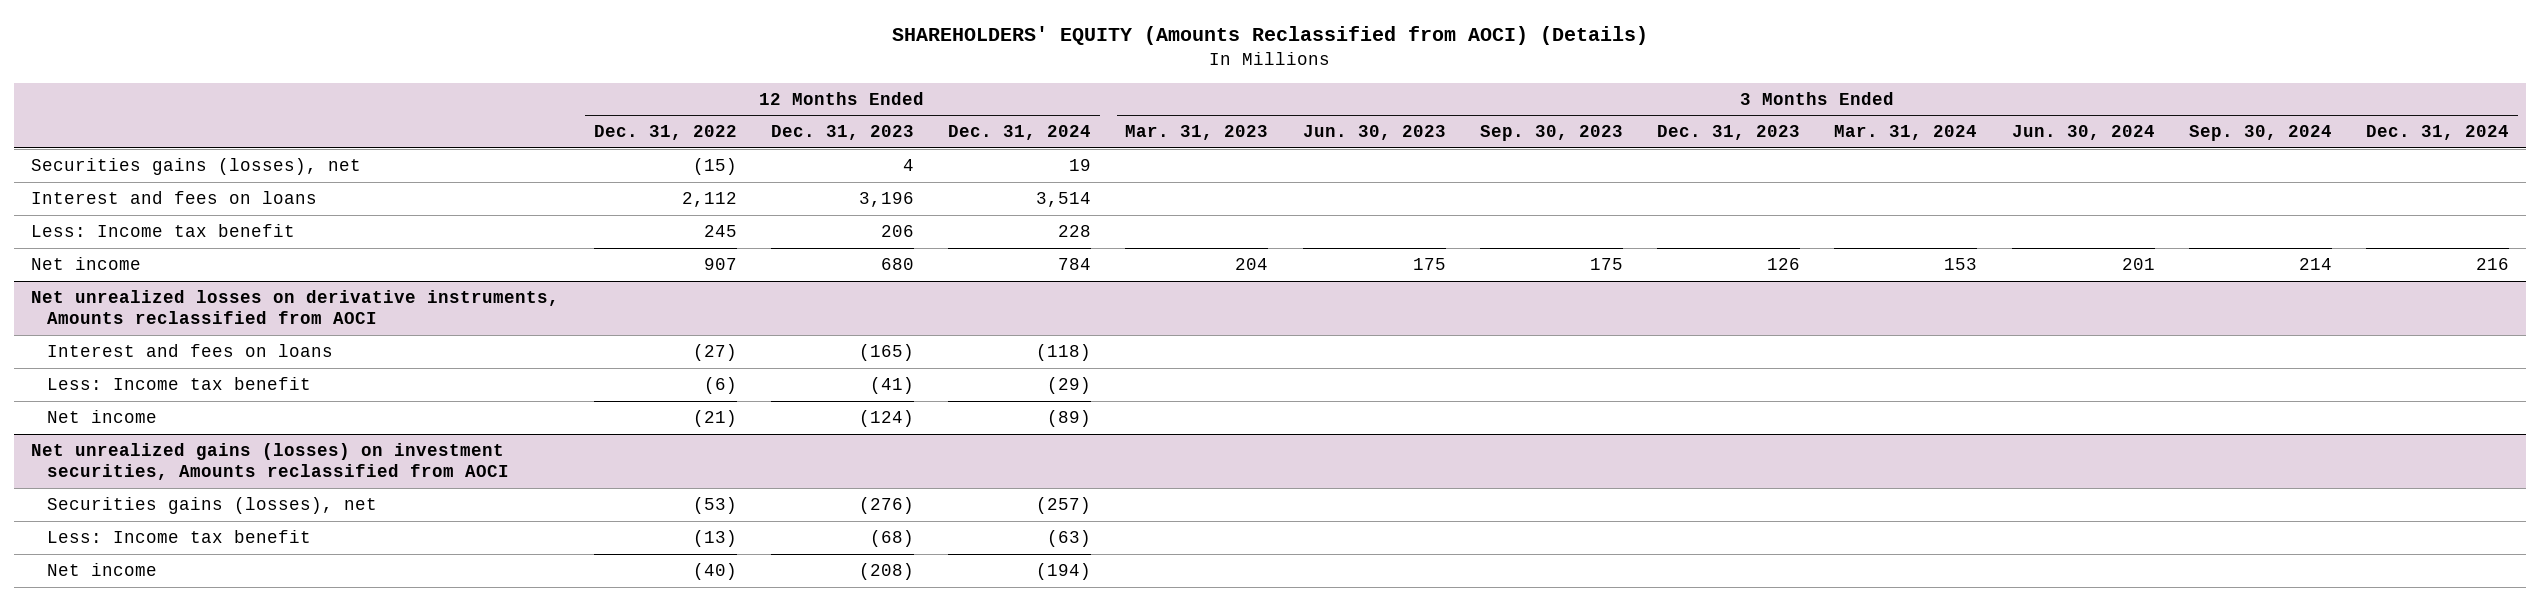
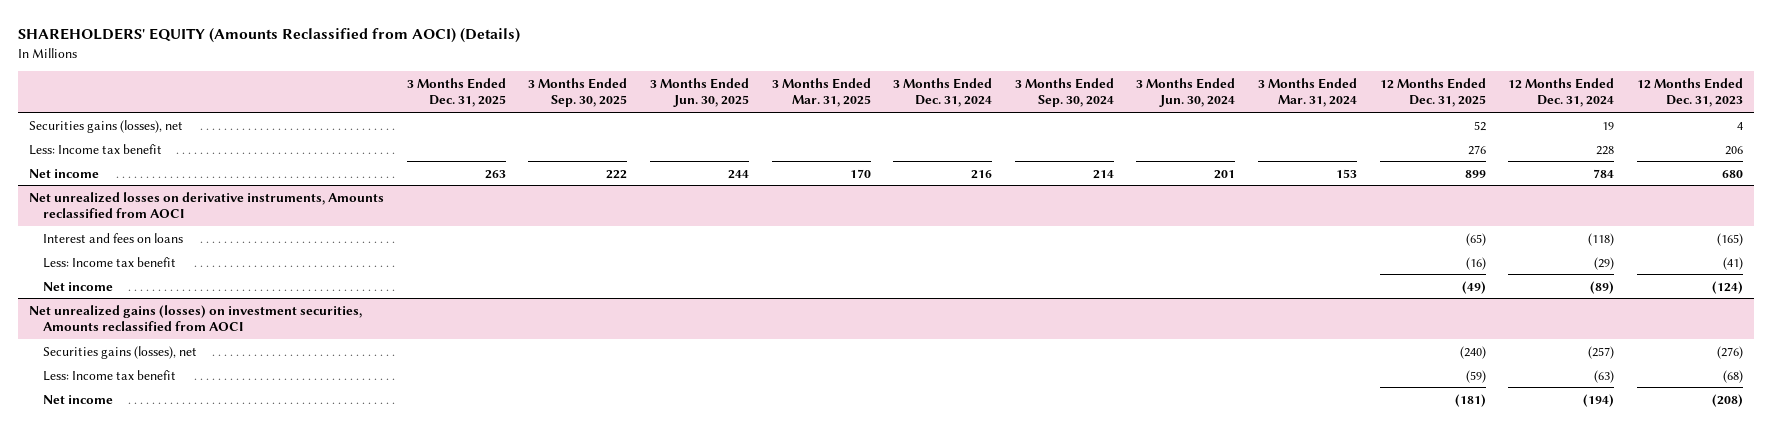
- | 12 Months Ended Dec. 31, 2022 | 12 Months Ended Dec. 31, 2023 | 12 Months Ended Dec. 31, 2024 | 3 Months Ended Mar. 31, 2023 | 3 Months Ended Jun. 30, 2023 | 3 Months Ended Sep. 30, 2023 | 3 Months Ended Dec. 31, 2023 | 3 Months Ended Mar. 31, 2024 | 3 Months Ended Jun. 30, 2024 | 3 Months Ended Sep. 30, 2024 | 3 Months Ended Dec. 31, 2024
+ | 3 Months Ended Dec. 31, 2025 | 3 Months Ended Sep. 30, 2025 | 3 Months Ended Jun. 30, 2025 | 3 Months Ended Mar. 31, 2025 | 3 Months Ended Dec. 31, 2024 | 3 Months Ended Sep. 30, 2024 | 3 Months Ended Jun. 30, 2024 | 3 Months Ended Mar. 31, 2024 | 12 Months Ended Dec. 31, 2025 | 12 Months Ended Dec. 31, 2024 | 12 Months Ended Dec. 31, 2023
- Interest and fees on loans | 2,112 | 3,196 | 3,514 | | | | | | | |

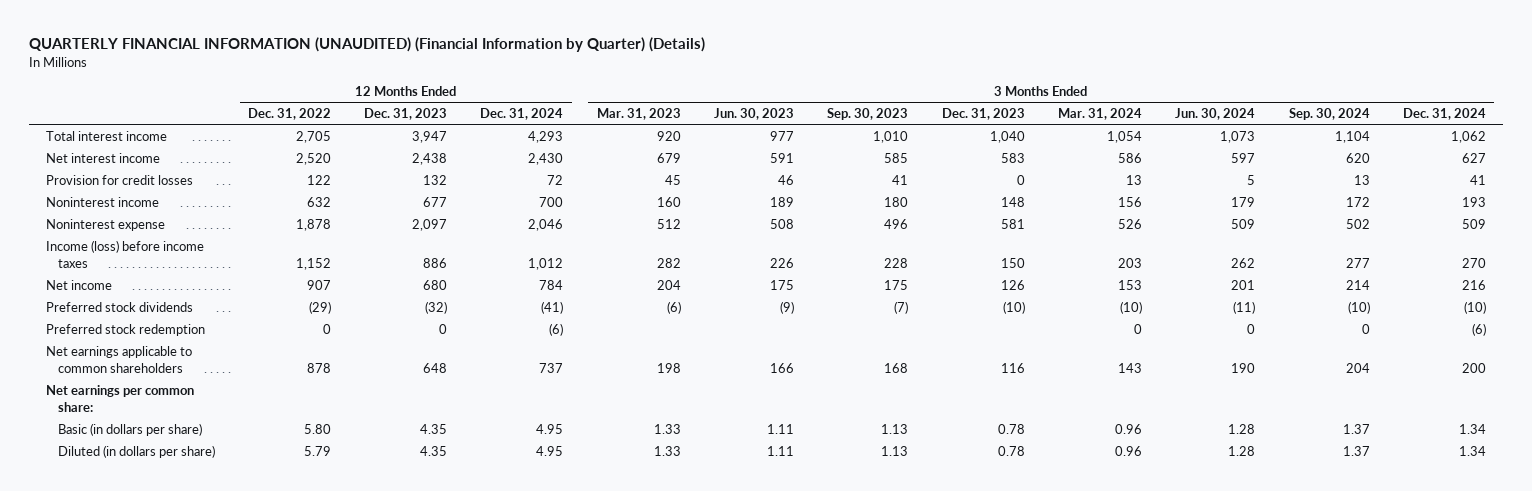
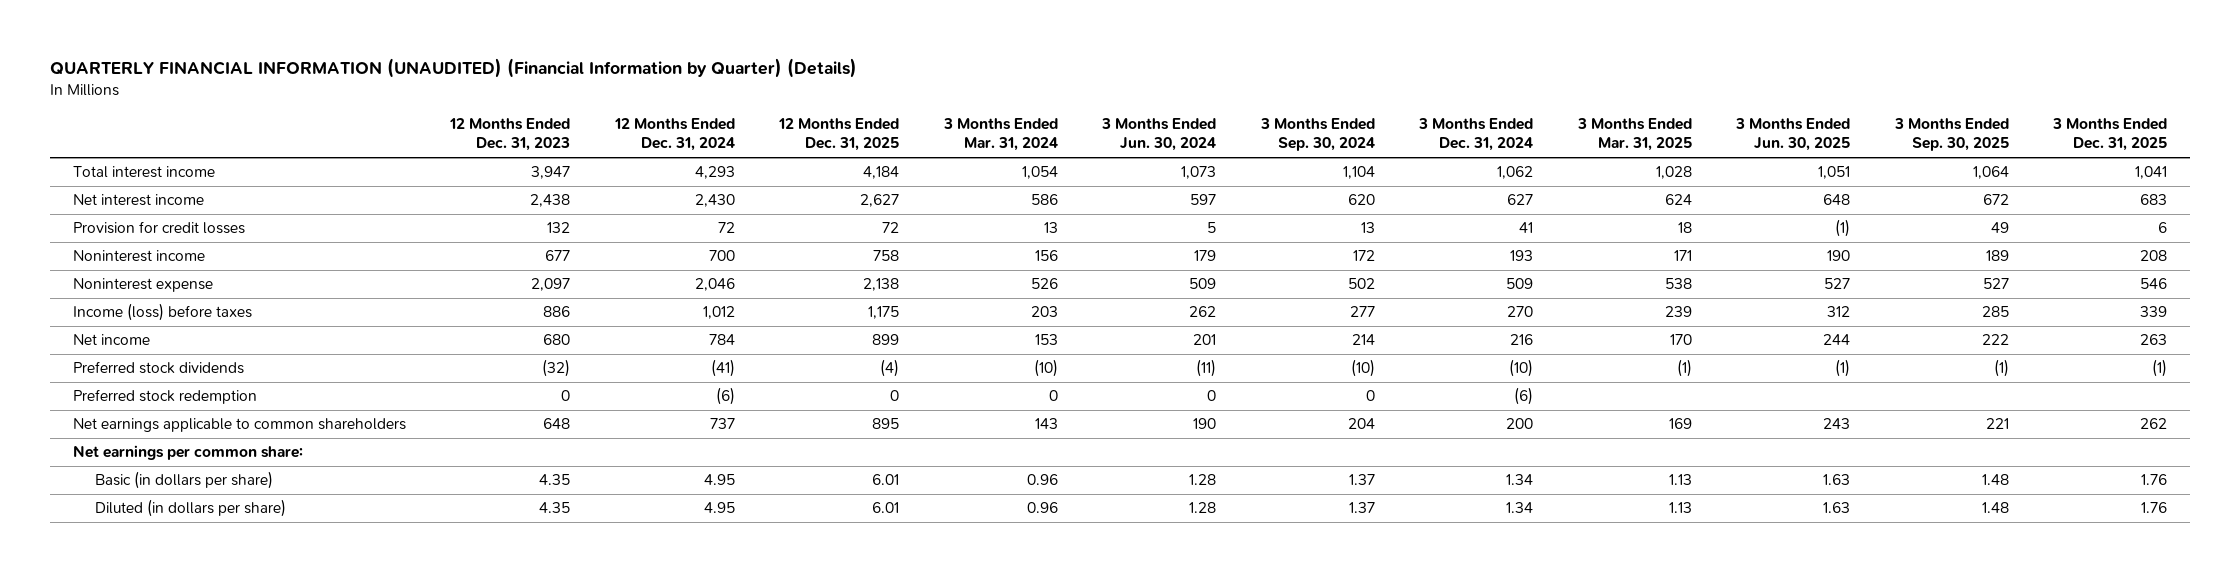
- | 12 Months Ended Dec. 31, 2022 | 12 Months Ended Dec. 31, 2023 | 12 Months Ended Dec. 31, 2024 | 3 Months Ended Mar. 31, 2023 | 3 Months Ended Jun. 30, 2023 | 3 Months Ended Sep. 30, 2023 | 3 Months Ended Dec. 31, 2023 | 3 Months Ended Mar. 31, 2024 | 3 Months Ended Jun. 30, 2024 | 3 Months Ended Sep. 30, 2024 | 3 Months Ended Dec. 31, 2024
+ | 12 Months Ended Dec. 31, 2023 | 12 Months Ended Dec. 31, 2024 | 12 Months Ended Dec. 31, 2025 | 3 Months Ended Mar. 31, 2024 | 3 Months Ended Jun. 30, 2024 | 3 Months Ended Sep. 30, 2024 | 3 Months Ended Dec. 31, 2024 | 3 Months Ended Mar. 31, 2025 | 3 Months Ended Jun. 30, 2025 | 3 Months Ended Sep. 30, 2025 | 3 Months Ended Dec. 31, 2025
- Income (loss) before income taxes | 1,152 | 886 | 1,012 | 282 | 226 | 228 | 150 | 203 | 262 | 277 | 270
+ Income (loss) before taxes | 886 | 1,012 | 1,175 | 203 | 262 | 277 | 270 | 239 | 312 | 285 | 339

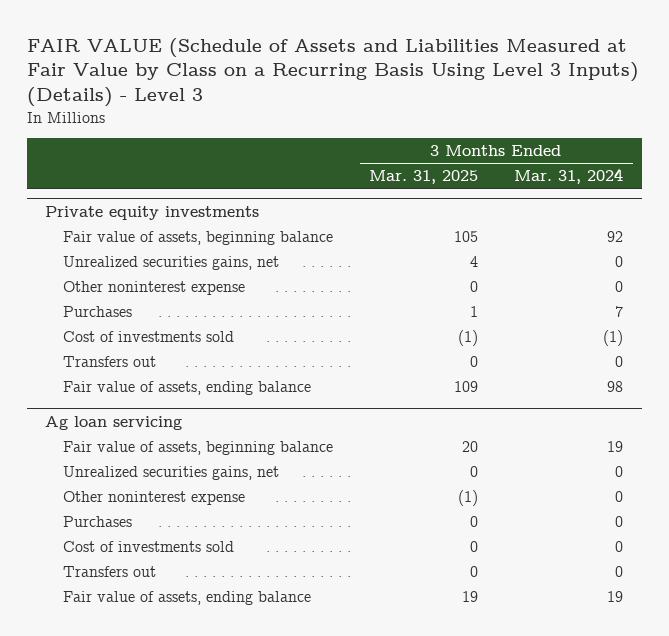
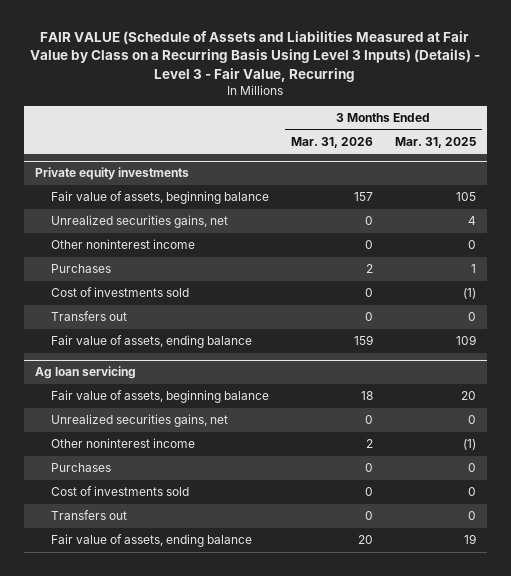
- FAIR VALUE (Schedule of Assets and Liabilities Measured at Fair Value by Class on a Recurring Basis Using Level 3 Inputs) (Details) - Level 3
+ FAIR VALUE (Schedule of Assets and Liabilities Measured at Fair Value by Class on a Recurring Basis Using Level 3 Inputs) (Details) - Level 3 - Fair Value, Recurring
- | 3 Months Ended Mar. 31, 2025 | 3 Months Ended Mar. 31, 2024
+ | 3 Months Ended Mar. 31, 2026 | 3 Months Ended Mar. 31, 2025
@ Private equity investments
- Other noninterest expense | 0 | 0
+ Other noninterest income | 0 | 0
@ Ag loan servicing
- Other noninterest expense | (1) | 0
+ Other noninterest income | 2 | (1)

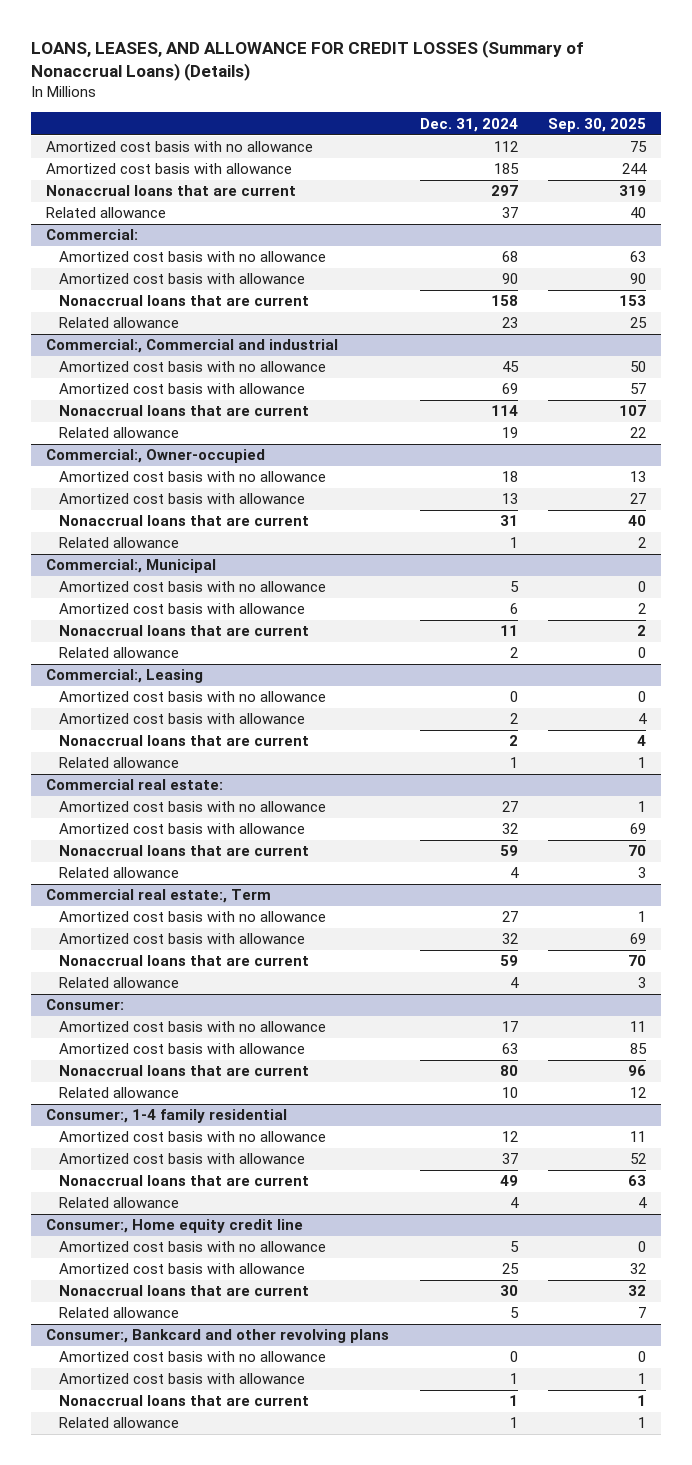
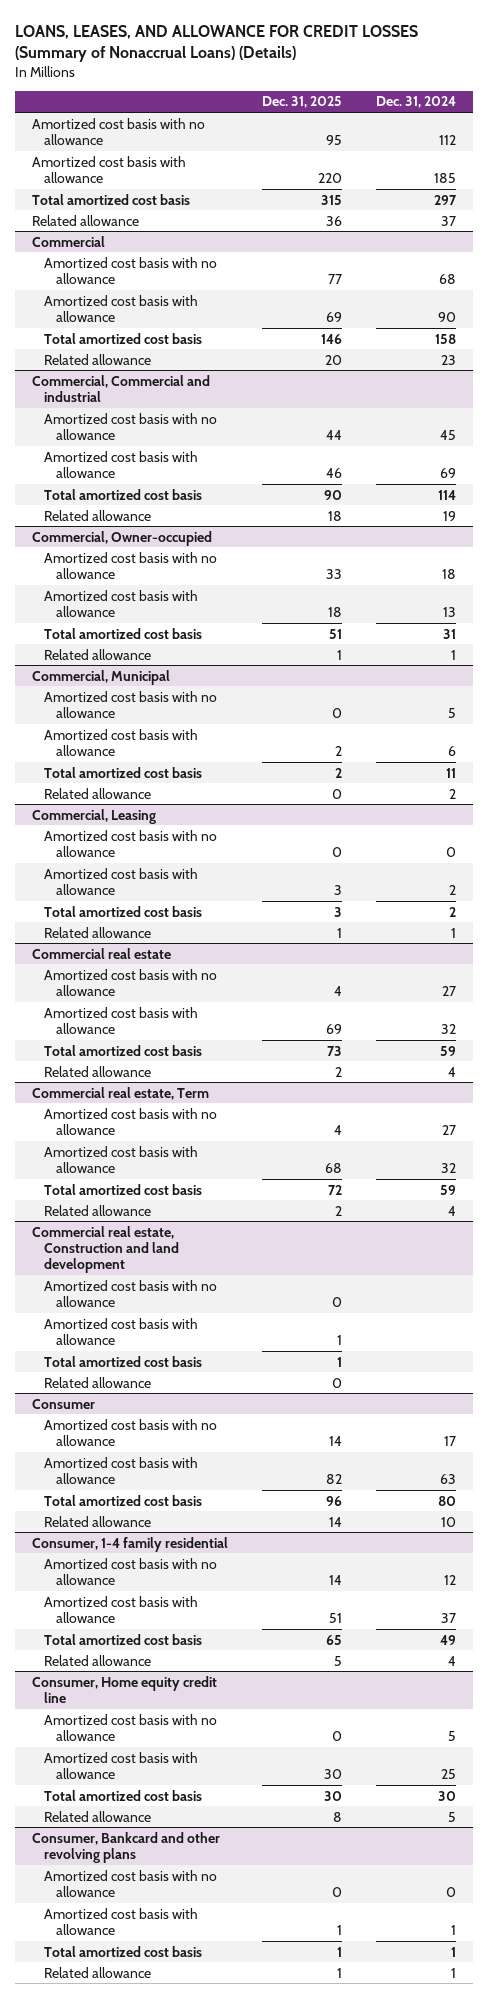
- | Dec. 31, 2024 | Sep. 30, 2025
+ | Dec. 31, 2025 | Dec. 31, 2024
- Nonaccrual loans that are current | 297 | 319
+ Total amortized cost basis | 315 | 297
- Commercial:
+ Commercial
- Nonaccrual loans that are current | 158 | 153
+ Total amortized cost basis | 146 | 158
- Commercial:, Commercial and industrial
+ Commercial, Commercial and industrial
- Nonaccrual loans that are current | 114 | 107
+ Total amortized cost basis | 90 | 114
- Commercial:, Owner-occupied
+ Commercial, Owner-occupied
- Nonaccrual loans that are current | 31 | 40
+ Total amortized cost basis | 51 | 31
- Commercial:, Municipal
+ Commercial, Municipal
- Nonaccrual loans that are current | 11 | 2
+ Total amortized cost basis | 2 | 11
- Commercial:, Leasing
+ Commercial, Leasing
- Nonaccrual loans that are current | 2 | 4
+ Total amortized cost basis | 3 | 2
- Commercial real estate:
+ Commercial real estate
- Nonaccrual loans that are current | 59 | 70
+ Total amortized cost basis | 73 | 59
- Commercial real estate:, Term
+ Commercial real estate, Term
- Nonaccrual loans that are current | 59 | 70
+ Total amortized cost basis | 72 | 59
- Consumer:
+ Commercial real estate, Construction and land development
+ Amortized cost basis with no allowance | 0 |
+ Amortized cost basis with allowance | 1 |
+ Total amortized cost basis | 1 |
+ Related allowance | 0 |
+ Consumer
- Nonaccrual loans that are current | 80 | 96
+ Total amortized cost basis | 96 | 80
- Consumer:, 1-4 family residential
+ Consumer, 1-4 family residential
- Nonaccrual loans that are current | 49 | 63
+ Total amortized cost basis | 65 | 49
- Consumer:, Home equity credit line
+ Consumer, Home equity credit line
- Nonaccrual loans that are current | 30 | 32
+ Total amortized cost basis | 30 | 30
- Consumer:, Bankcard and other revolving plans
+ Consumer, Bankcard and other revolving plans
- Nonaccrual loans that are current | 1 | 1
+ Total amortized cost basis | 1 | 1

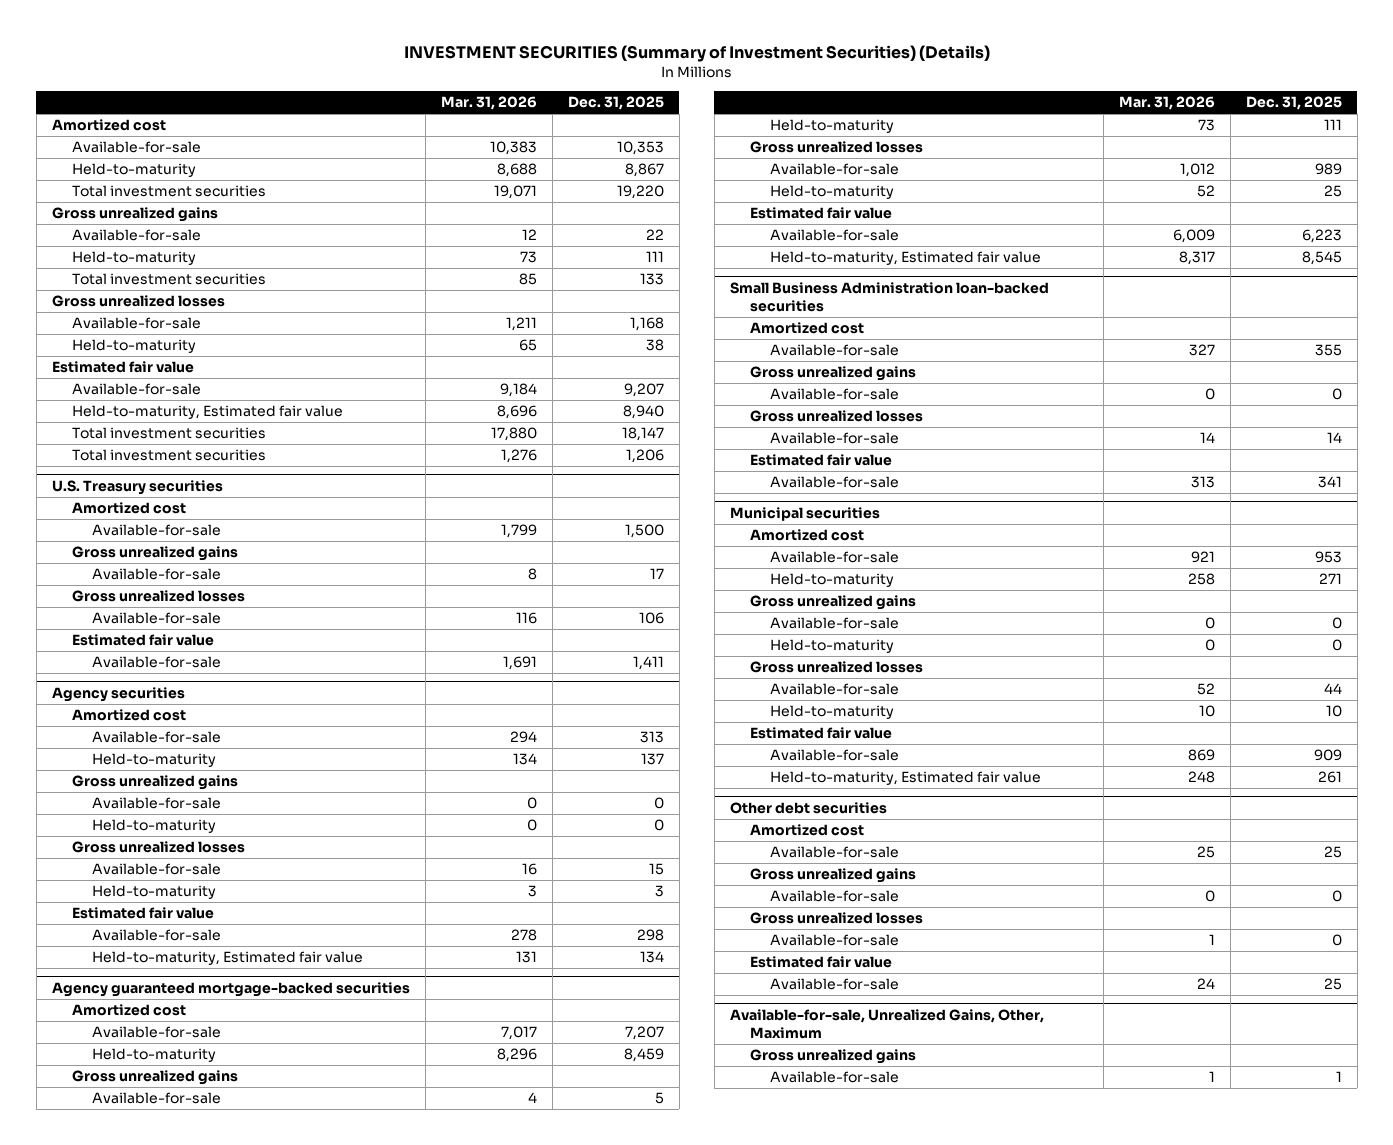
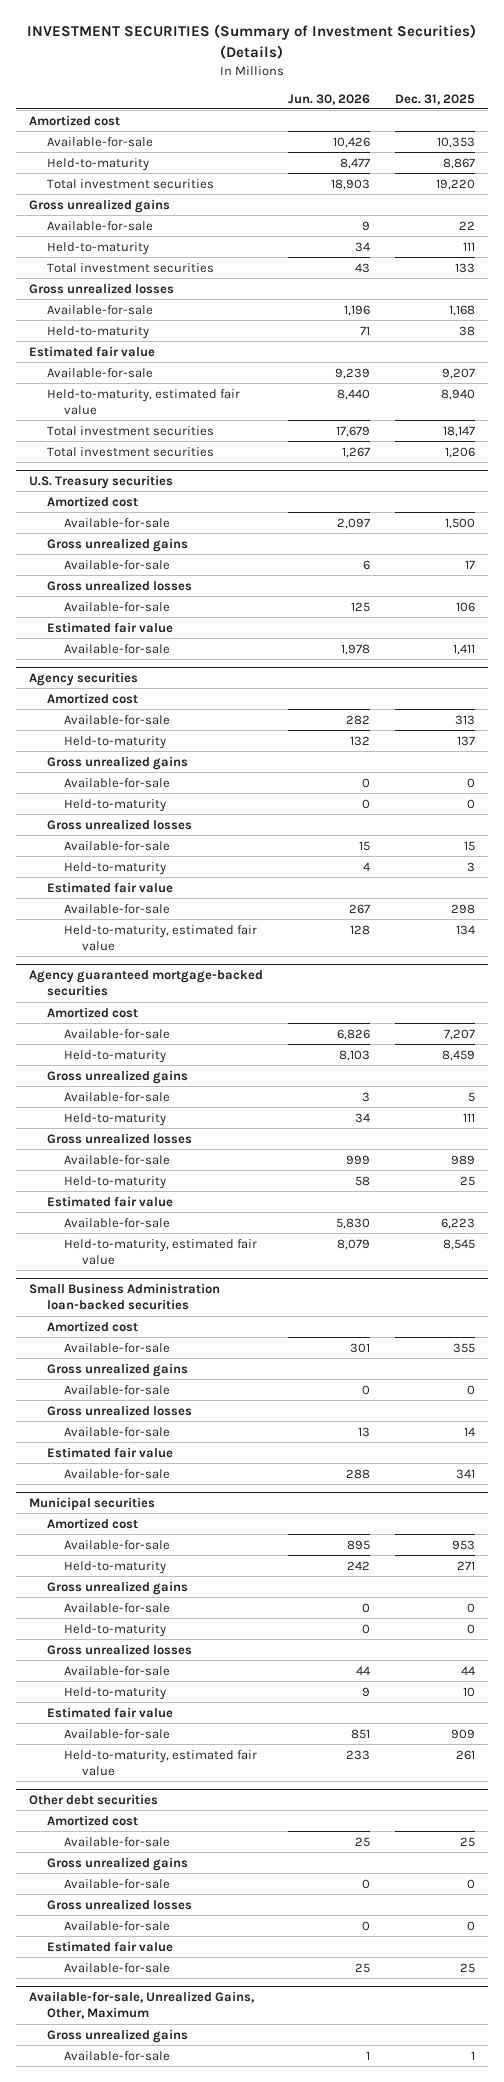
- | Mar. 31, 2026 | Dec. 31, 2025
+ | Jun. 30, 2026 | Dec. 31, 2025
- Held-to-maturity, Estimated fair value | 8,696 | 8,940
+ Held-to-maturity, estimated fair value | 8,440 | 8,940
@ Agency securities
- Held-to-maturity, Estimated fair value | 131 | 134
+ Held-to-maturity, estimated fair value | 128 | 134
@ Agency guaranteed mortgage-backed securities
- Held-to-maturity, Estimated fair value | 8,317 | 8,545
+ Held-to-maturity, estimated fair value | 8,079 | 8,545
@ Municipal securities
- Held-to-maturity, Estimated fair value | 248 | 261
+ Held-to-maturity, estimated fair value | 233 | 261

